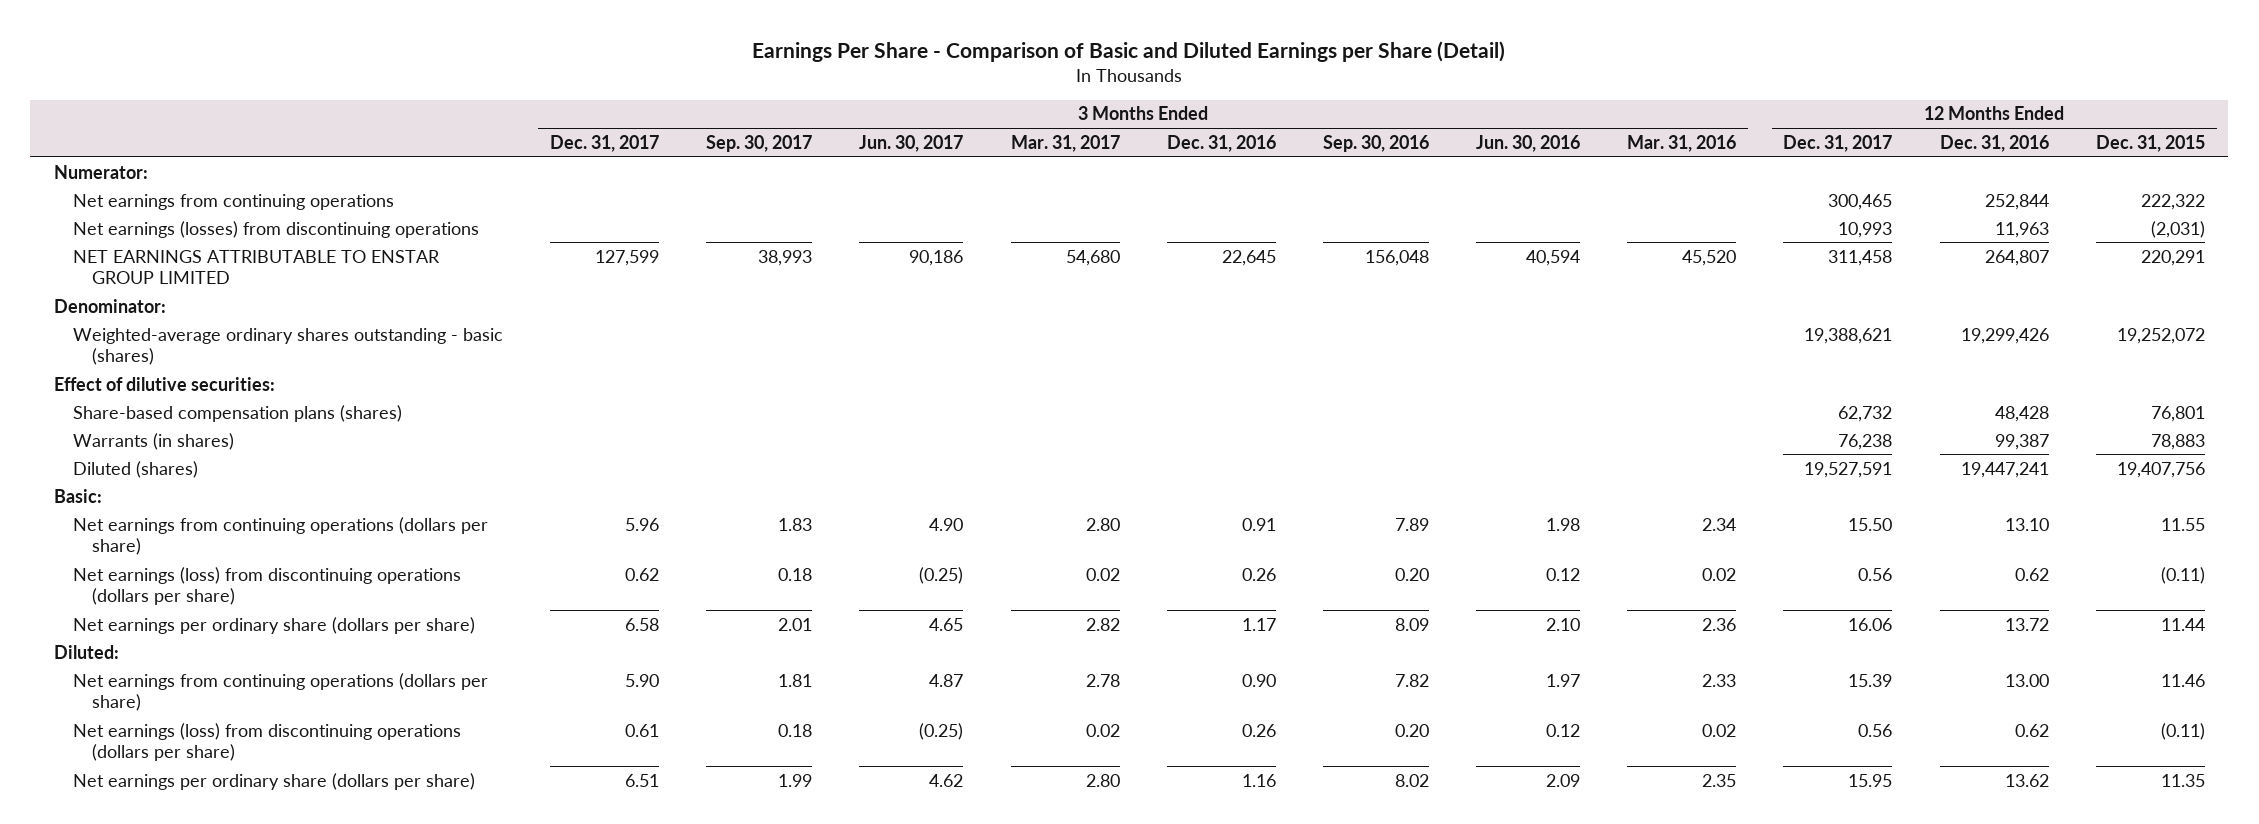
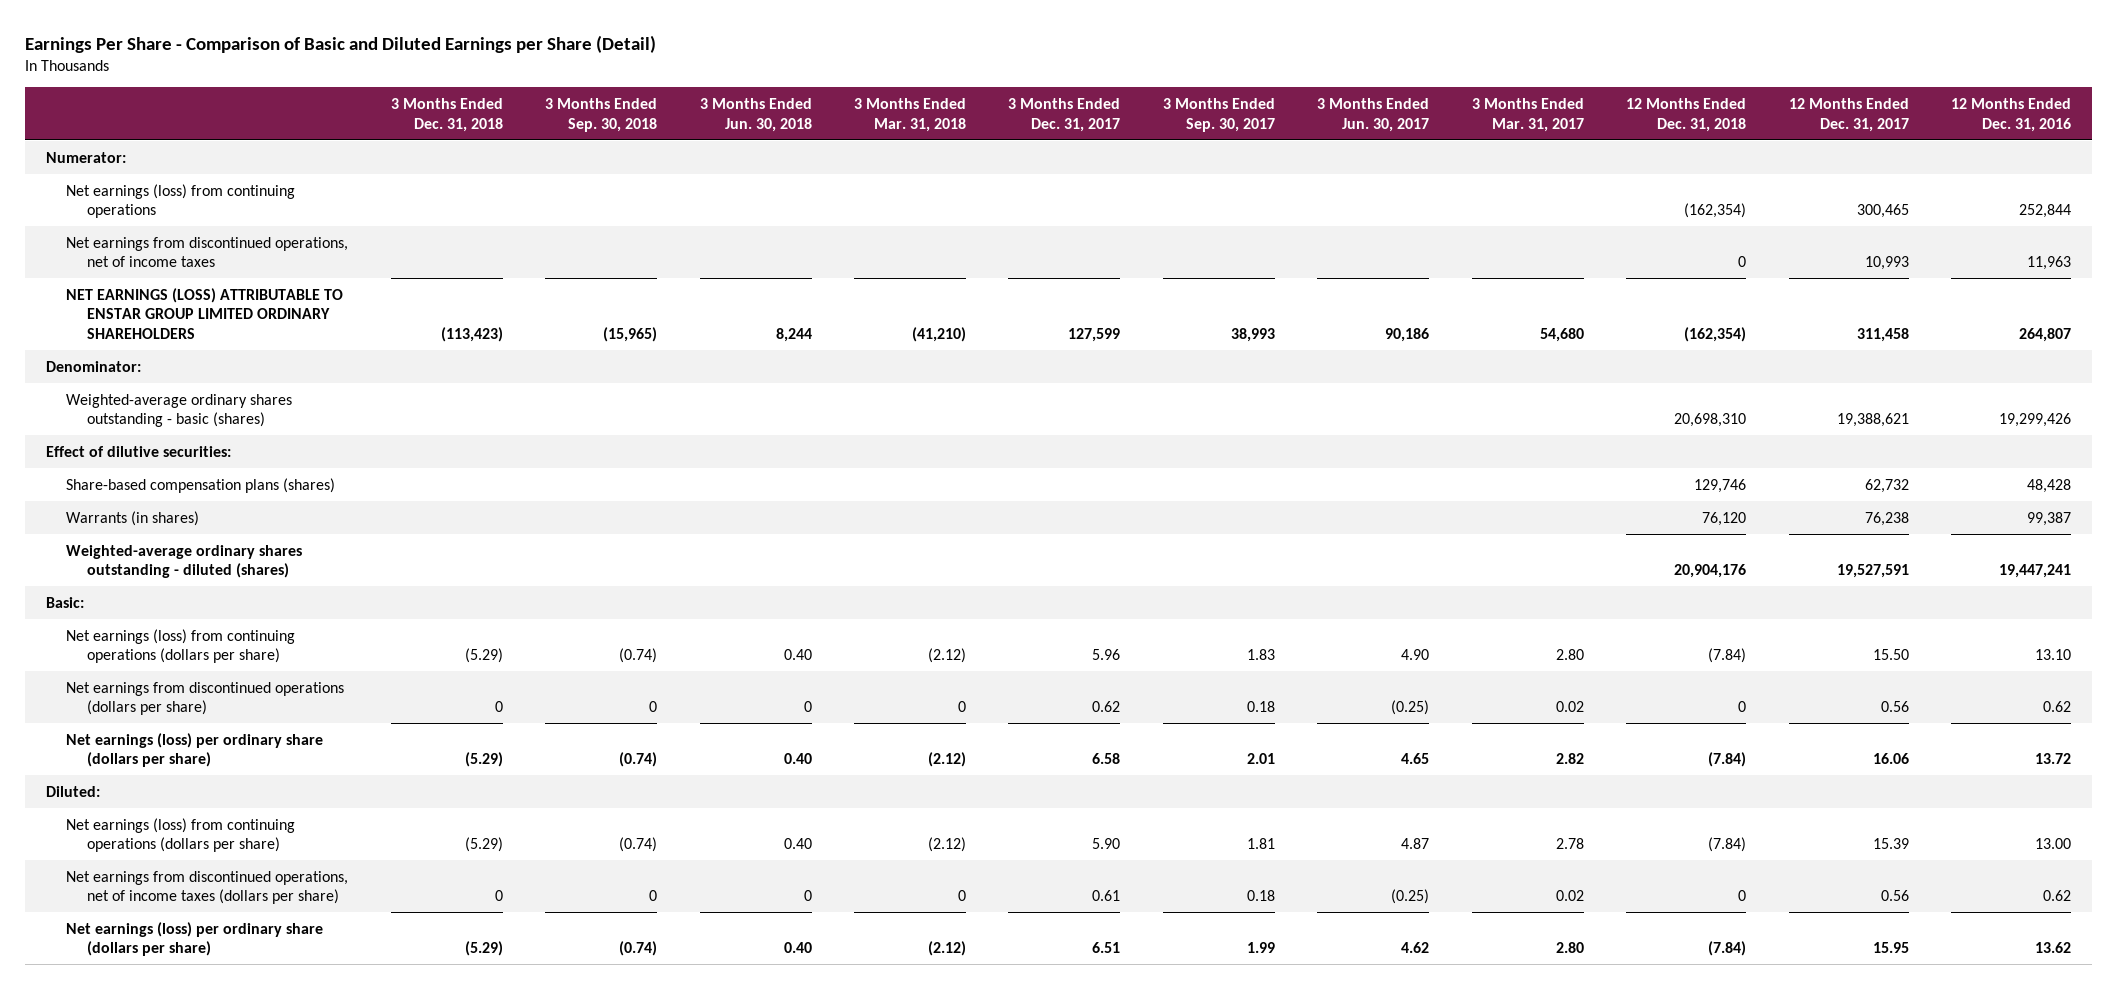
- | 3 Months Ended Dec. 31, 2017 | 3 Months Ended Sep. 30, 2017 | 3 Months Ended Jun. 30, 2017 | 3 Months Ended Mar. 31, 2017 | 3 Months Ended Dec. 31, 2016 | 3 Months Ended Sep. 30, 2016 | 3 Months Ended Jun. 30, 2016 | 3 Months Ended Mar. 31, 2016 | 12 Months Ended Dec. 31, 2017 | 12 Months Ended Dec. 31, 2016 | 12 Months Ended Dec. 31, 2015
+ | 3 Months Ended Dec. 31, 2018 | 3 Months Ended Sep. 30, 2018 | 3 Months Ended Jun. 30, 2018 | 3 Months Ended Mar. 31, 2018 | 3 Months Ended Dec. 31, 2017 | 3 Months Ended Sep. 30, 2017 | 3 Months Ended Jun. 30, 2017 | 3 Months Ended Mar. 31, 2017 | 12 Months Ended Dec. 31, 2018 | 12 Months Ended Dec. 31, 2017 | 12 Months Ended Dec. 31, 2016
- Net earnings from continuing operations | | | | | | | | | 300,465 | 252,844 | 222,322
- Net earnings (losses) from discontinuing operations | | | | | | | | | 10,993 | 11,963 | (2,031)
- NET EARNINGS ATTRIBUTABLE TO ENSTAR GROUP LIMITED | 127,599 | 38,993 | 90,186 | 54,680 | 22,645 | 156,048 | 40,594 | 45,520 | 311,458 | 264,807 | 220,291
+ Net earnings (loss) from continuing operations | | | | | | | | | (162,354) | 300,465 | 252,844
+ Net earnings from discontinued operations, net of income taxes | | | | | | | | | 0 | 10,993 | 11,963
+ NET EARNINGS (LOSS) ATTRIBUTABLE TO ENSTAR GROUP LIMITED ORDINARY SHAREHOLDERS | (113,423) | (15,965) | 8,244 | (41,210) | 127,599 | 38,993 | 90,186 | 54,680 | (162,354) | 311,458 | 264,807
- Diluted (shares) | | | | | | | | | 19,527,591 | 19,447,241 | 19,407,756
+ Weighted-average ordinary shares outstanding - diluted (shares) | | | | | | | | | 20,904,176 | 19,527,591 | 19,447,241
- Net earnings from continuing operations (dollars per share) | 5.96 | 1.83 | 4.90 | 2.80 | 0.91 | 7.89 | 1.98 | 2.34 | 15.50 | 13.10 | 11.55
- Net earnings (loss) from discontinuing operations (dollars per share) | 0.62 | 0.18 | (0.25) | 0.02 | 0.26 | 0.20 | 0.12 | 0.02 | 0.56 | 0.62 | (0.11)
- Net earnings per ordinary share (dollars per share) | 6.58 | 2.01 | 4.65 | 2.82 | 1.17 | 8.09 | 2.10 | 2.36 | 16.06 | 13.72 | 11.44
+ Net earnings (loss) from continuing operations (dollars per share) | (5.29) | (0.74) | 0.40 | (2.12) | 5.96 | 1.83 | 4.90 | 2.80 | (7.84) | 15.50 | 13.10
+ Net earnings from discontinued operations (dollars per share) | 0 | 0 | 0 | 0 | 0.62 | 0.18 | (0.25) | 0.02 | 0 | 0.56 | 0.62
+ Net earnings (loss) per ordinary share (dollars per share) | (5.29) | (0.74) | 0.40 | (2.12) | 6.58 | 2.01 | 4.65 | 2.82 | (7.84) | 16.06 | 13.72
- Net earnings from continuing operations (dollars per share) | 5.90 | 1.81 | 4.87 | 2.78 | 0.90 | 7.82 | 1.97 | 2.33 | 15.39 | 13.00 | 11.46
- Net earnings (loss) from discontinuing operations (dollars per share) | 0.61 | 0.18 | (0.25) | 0.02 | 0.26 | 0.20 | 0.12 | 0.02 | 0.56 | 0.62 | (0.11)
- Net earnings per ordinary share (dollars per share) | 6.51 | 1.99 | 4.62 | 2.80 | 1.16 | 8.02 | 2.09 | 2.35 | 15.95 | 13.62 | 11.35
+ Net earnings (loss) from continuing operations (dollars per share) | (5.29) | (0.74) | 0.40 | (2.12) | 5.90 | 1.81 | 4.87 | 2.78 | (7.84) | 15.39 | 13.00
+ Net earnings from discontinued operations, net of income taxes (dollars per share) | 0 | 0 | 0 | 0 | 0.61 | 0.18 | (0.25) | 0.02 | 0 | 0.56 | 0.62
+ Net earnings (loss) per ordinary share (dollars per share) | (5.29) | (0.74) | 0.40 | (2.12) | 6.51 | 1.99 | 4.62 | 2.80 | (7.84) | 15.95 | 13.62

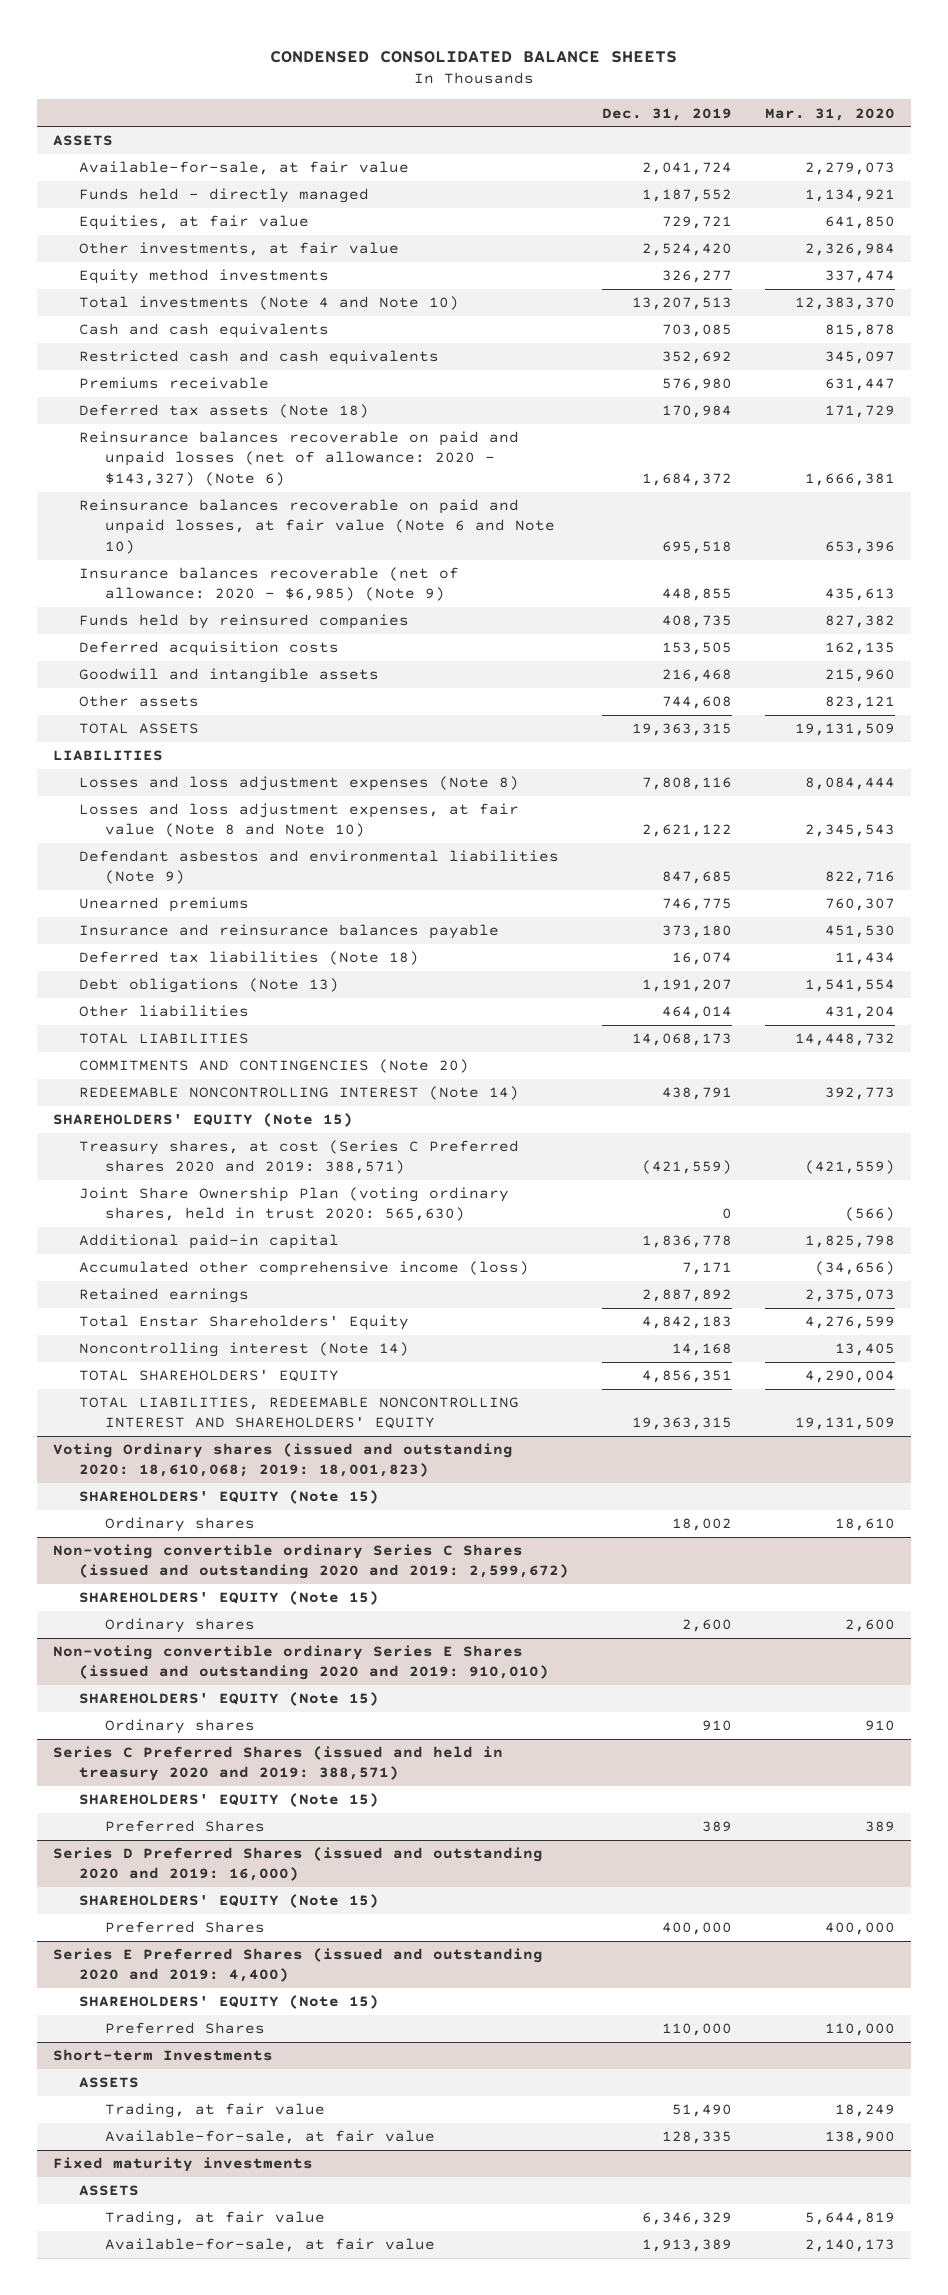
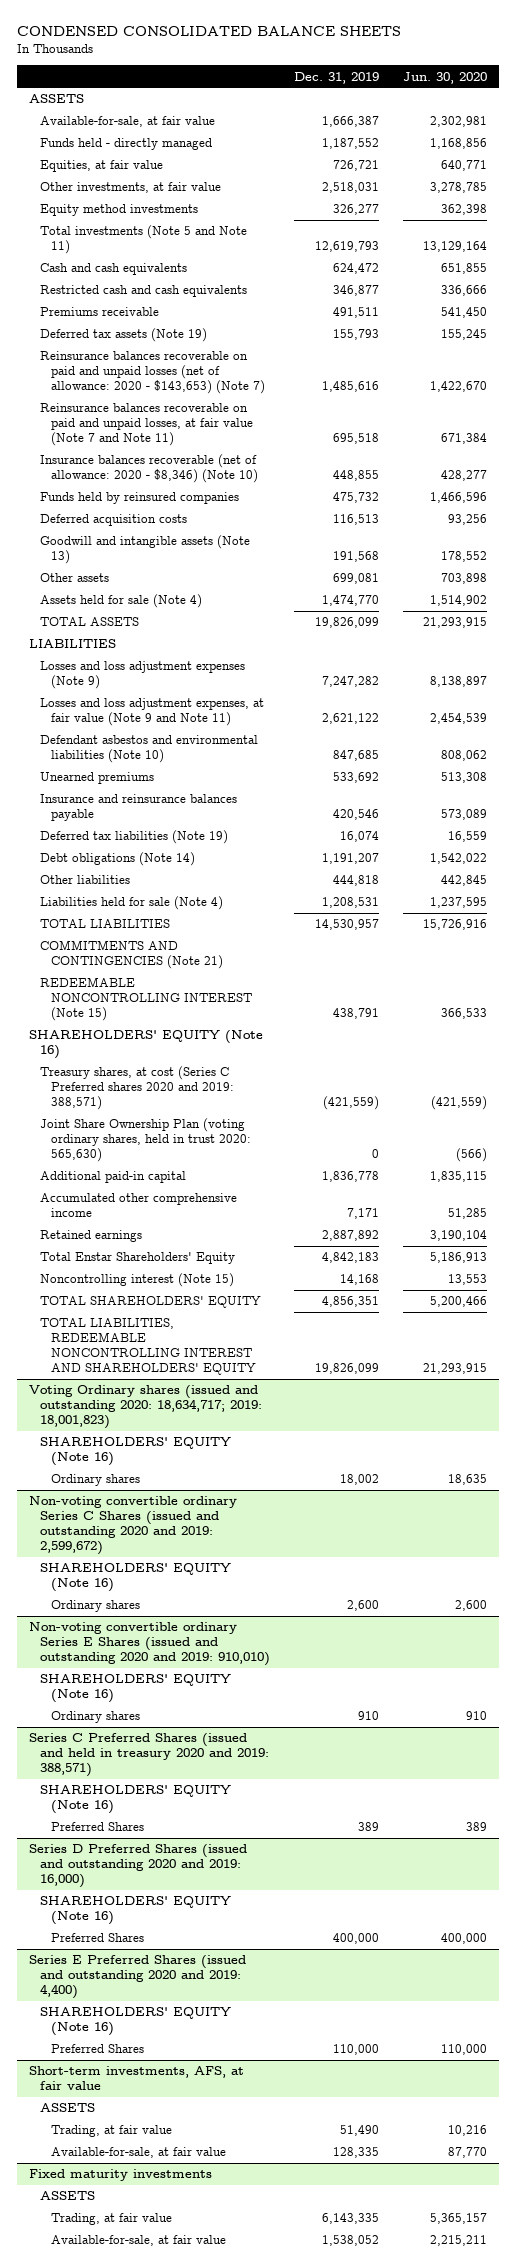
- | Dec. 31, 2019 | Mar. 31, 2020
+ | Dec. 31, 2019 | Jun. 30, 2020
- Available-for-sale, at fair value | 2,041,724 | 2,279,073
+ Available-for-sale, at fair value | 1,666,387 | 2,302,981
- Equities, at fair value | 729,721 | 641,850
- Other investments, at fair value | 2,524,420 | 2,326,984
+ Equities, at fair value | 726,721 | 640,771
+ Other investments, at fair value | 2,518,031 | 3,278,785
- Total investments (Note 4 and Note 10) | 13,207,513 | 12,383,370
- Cash and cash equivalents | 703,085 | 815,878
- Restricted cash and cash equivalents | 352,692 | 345,097
- Premiums receivable | 576,980 | 631,447
- Deferred tax assets (Note 18) | 170,984 | 171,729
- Reinsurance balances recoverable on paid and unpaid losses (net of allowance: 2020 - $143,327) (Note 6) | 1,684,372 | 1,666,381
- Reinsurance balances recoverable on paid and unpaid losses, at fair value (Note 6 and Note 10) | 695,518 | 653,396
- Insurance balances recoverable (net of allowance: 2020 - $6,985) (Note 9) | 448,855 | 435,613
- Funds held by reinsured companies | 408,735 | 827,382
- Deferred acquisition costs | 153,505 | 162,135
- Goodwill and intangible assets | 216,468 | 215,960
- Other assets | 744,608 | 823,121
- TOTAL ASSETS | 19,363,315 | 19,131,509
+ Total investments (Note 5 and Note 11) | 12,619,793 | 13,129,164
+ Cash and cash equivalents | 624,472 | 651,855
+ Restricted cash and cash equivalents | 346,877 | 336,666
+ Premiums receivable | 491,511 | 541,450
+ Deferred tax assets (Note 19) | 155,793 | 155,245
+ Reinsurance balances recoverable on paid and unpaid losses (net of allowance: 2020 - $143,653) (Note 7) | 1,485,616 | 1,422,670
+ Reinsurance balances recoverable on paid and unpaid losses, at fair value (Note 7 and Note 11) | 695,518 | 671,384
+ Insurance balances recoverable (net of allowance: 2020 - $8,346) (Note 10) | 448,855 | 428,277
+ Funds held by reinsured companies | 475,732 | 1,466,596
+ Deferred acquisition costs | 116,513 | 93,256
+ Goodwill and intangible assets (Note 13) | 191,568 | 178,552
+ Other assets | 699,081 | 703,898
+ Assets held for sale (Note 4) | 1,474,770 | 1,514,902
+ TOTAL ASSETS | 19,826,099 | 21,293,915
- Losses and loss adjustment expenses (Note 8) | 7,808,116 | 8,084,444
- Losses and loss adjustment expenses, at fair value (Note 8 and Note 10) | 2,621,122 | 2,345,543
- Defendant asbestos and environmental liabilities (Note 9) | 847,685 | 822,716
- Unearned premiums | 746,775 | 760,307
- Insurance and reinsurance balances payable | 373,180 | 451,530
- Deferred tax liabilities (Note 18) | 16,074 | 11,434
- Debt obligations (Note 13) | 1,191,207 | 1,541,554
- Other liabilities | 464,014 | 431,204
- TOTAL LIABILITIES | 14,068,173 | 14,448,732
- COMMITMENTS AND CONTINGENCIES (Note 20)
- REDEEMABLE NONCONTROLLING INTEREST (Note 14) | 438,791 | 392,773
- SHAREHOLDERS' EQUITY (Note 15)
+ Losses and loss adjustment expenses (Note 9) | 7,247,282 | 8,138,897
+ Losses and loss adjustment expenses, at fair value (Note 9 and Note 11) | 2,621,122 | 2,454,539
+ Defendant asbestos and environmental liabilities (Note 10) | 847,685 | 808,062
+ Unearned premiums | 533,692 | 513,308
+ Insurance and reinsurance balances payable | 420,546 | 573,089
+ Deferred tax liabilities (Note 19) | 16,074 | 16,559
+ Debt obligations (Note 14) | 1,191,207 | 1,542,022
+ Other liabilities | 444,818 | 442,845
+ Liabilities held for sale (Note 4) | 1,208,531 | 1,237,595
+ TOTAL LIABILITIES | 14,530,957 | 15,726,916
+ COMMITMENTS AND CONTINGENCIES (Note 21)
+ REDEEMABLE NONCONTROLLING INTEREST (Note 15) | 438,791 | 366,533
+ SHAREHOLDERS' EQUITY (Note 16)
- Accumulated other comprehensive income (loss) | 7,171 | (34,656)
+ Accumulated other comprehensive income | 7,171 | 51,285
- Noncontrolling interest (Note 14) | 14,168 | 13,405
+ Noncontrolling interest (Note 15) | 14,168 | 13,553
- TOTAL LIABILITIES, REDEEMABLE NONCONTROLLING INTEREST AND SHAREHOLDERS' EQUITY | 19,363,315 | 19,131,509
- Voting Ordinary shares (issued and outstanding 2020: 18,610,068; 2019: 18,001,823)
- SHAREHOLDERS' EQUITY (Note 15)
+ TOTAL LIABILITIES, REDEEMABLE NONCONTROLLING INTEREST AND SHAREHOLDERS' EQUITY | 19,826,099 | 21,293,915
+ Voting Ordinary shares (issued and outstanding 2020: 18,634,717; 2019: 18,001,823)
+ SHAREHOLDERS' EQUITY (Note 16)
@ Non-voting convertible ordinary Series C Shares (issued and outstanding 2020 and 2019: 2,599,672)
- SHAREHOLDERS' EQUITY (Note 15)
+ SHAREHOLDERS' EQUITY (Note 16)
@ Non-voting convertible ordinary Series E Shares (issued and outstanding 2020 and 2019: 910,010)
- SHAREHOLDERS' EQUITY (Note 15)
+ SHAREHOLDERS' EQUITY (Note 16)
@ Series C Preferred Shares (issued and held in treasury 2020 and 2019: 388,571)
- SHAREHOLDERS' EQUITY (Note 15)
+ SHAREHOLDERS' EQUITY (Note 16)
@ Series D Preferred Shares (issued and outstanding 2020 and 2019: 16,000)
- SHAREHOLDERS' EQUITY (Note 15)
+ SHAREHOLDERS' EQUITY (Note 16)
@ Series E Preferred Shares (issued and outstanding 2020 and 2019: 4,400)
- SHAREHOLDERS' EQUITY (Note 15)
+ SHAREHOLDERS' EQUITY (Note 16)
- Short-term Investments
+ Short-term investments, AFS, at fair value
@ Fixed maturity investments
- Trading, at fair value | 6,346,329 | 5,644,819
- Available-for-sale, at fair value | 1,913,389 | 2,140,173
+ Trading, at fair value | 6,143,335 | 5,365,157
+ Available-for-sale, at fair value | 1,538,052 | 2,215,211

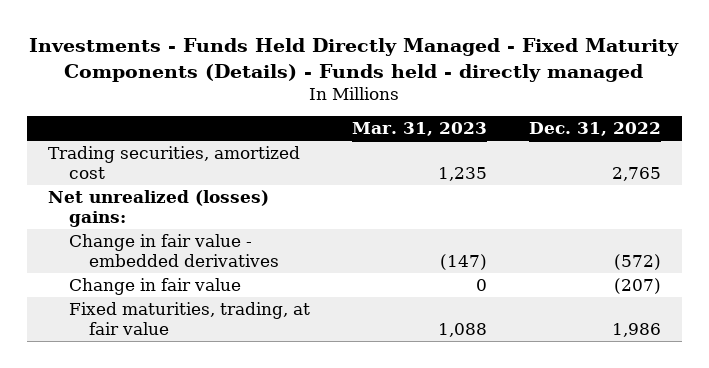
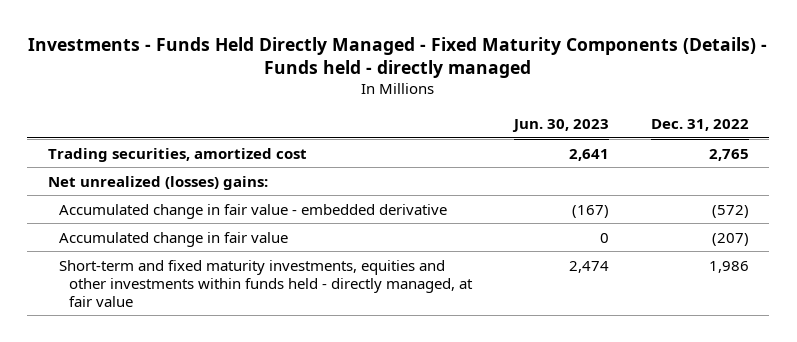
- | Mar. 31, 2023 | Dec. 31, 2022
+ | Jun. 30, 2023 | Dec. 31, 2022
- Change in fair value - embedded derivatives | (147) | (572)
- Change in fair value | 0 | (207)
- Fixed maturities, trading, at fair value | 1,088 | 1,986
+ Accumulated change in fair value - embedded derivative | (167) | (572)
+ Accumulated change in fair value | 0 | (207)
+ Short-term and fixed maturity investments, equities and other investments within funds held - directly managed, at fair value | 2,474 | 1,986

